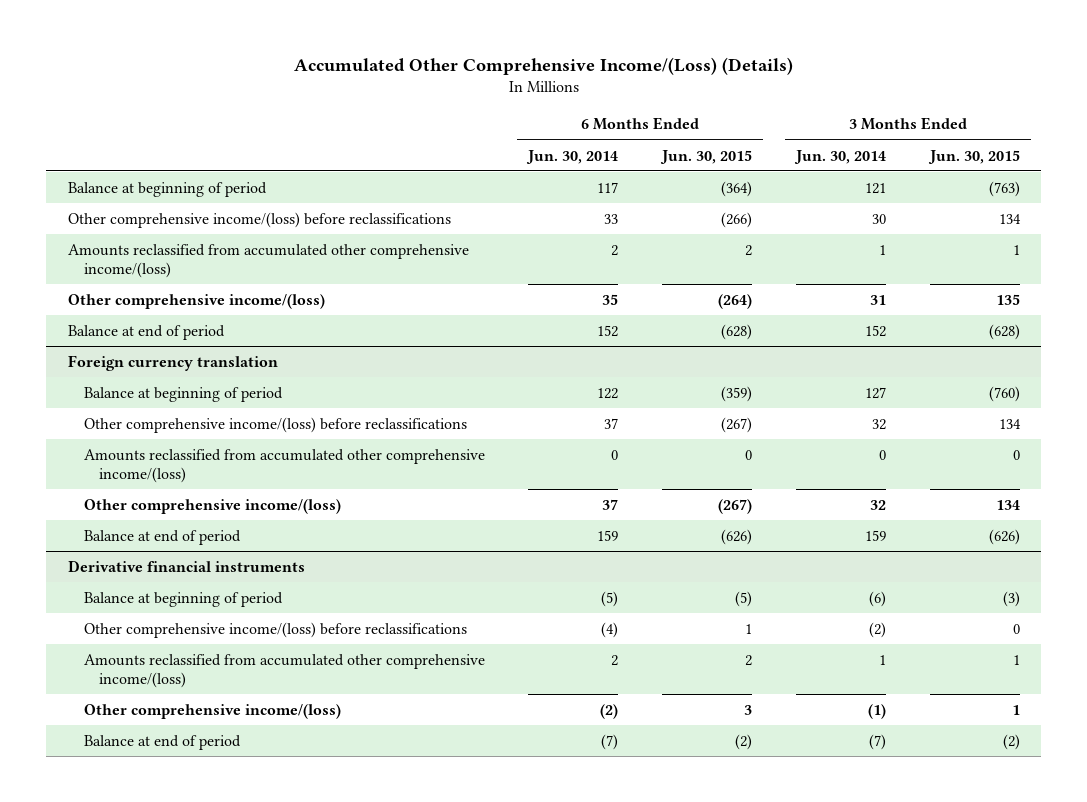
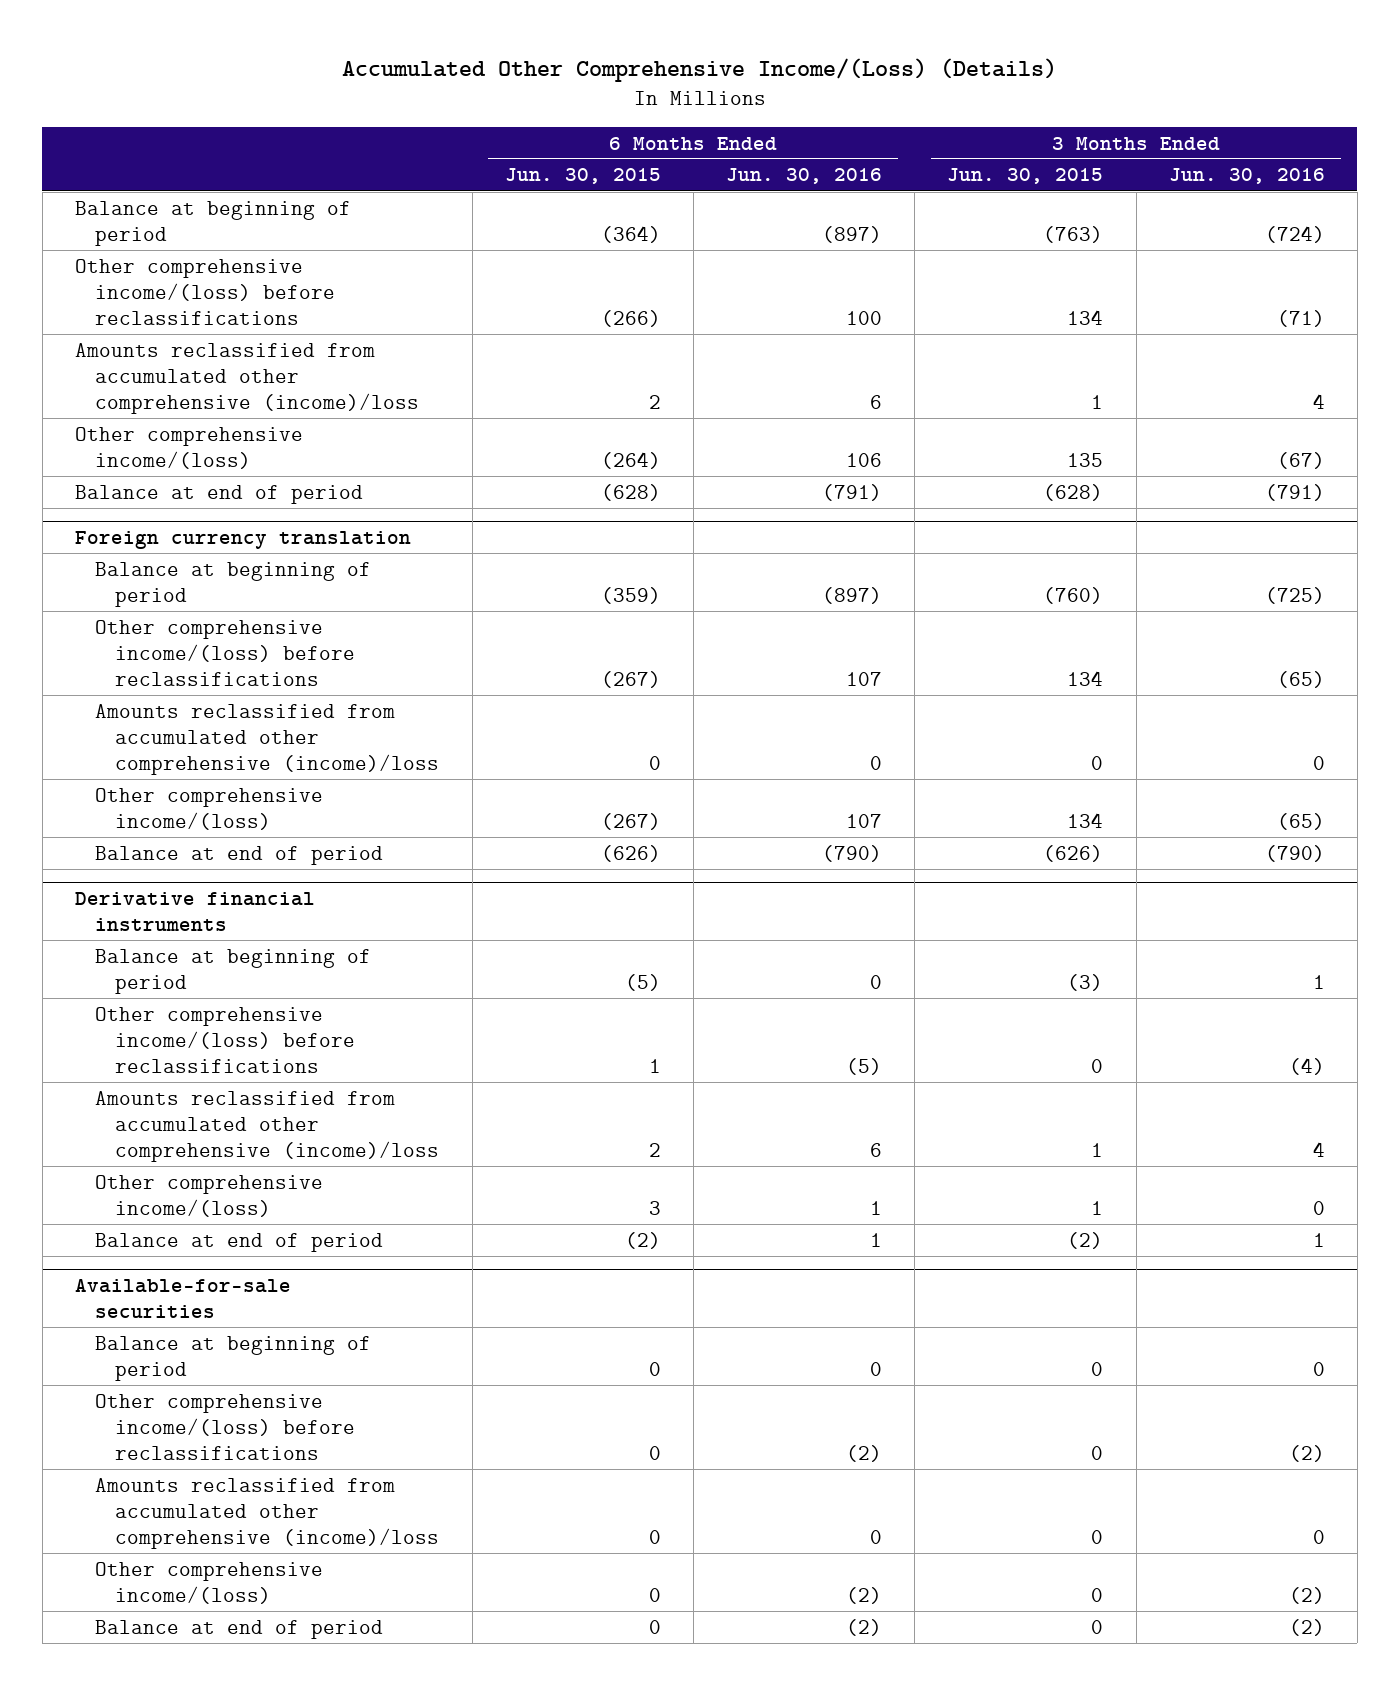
- | 6 Months Ended Jun. 30, 2014 | 6 Months Ended Jun. 30, 2015 | 3 Months Ended Jun. 30, 2014 | 3 Months Ended Jun. 30, 2015
+ | 6 Months Ended Jun. 30, 2015 | 6 Months Ended Jun. 30, 2016 | 3 Months Ended Jun. 30, 2015 | 3 Months Ended Jun. 30, 2016
- Amounts reclassified from accumulated other comprehensive income/(loss) | 2 | 2 | 1 | 1
+ Amounts reclassified from accumulated other comprehensive (income)/loss | 2 | 6 | 1 | 4
@ Foreign currency translation
- Amounts reclassified from accumulated other comprehensive income/(loss) | 0 | 0 | 0 | 0
+ Amounts reclassified from accumulated other comprehensive (income)/loss | 0 | 0 | 0 | 0
@ Derivative financial instruments
- Amounts reclassified from accumulated other comprehensive income/(loss) | 2 | 2 | 1 | 1
+ Amounts reclassified from accumulated other comprehensive (income)/loss | 2 | 6 | 1 | 4
+ Available-for-sale securities
+ Balance at beginning of period | 0 | 0 | 0 | 0
+ Other comprehensive income/(loss) before reclassifications | 0 | (2) | 0 | (2)
+ Amounts reclassified from accumulated other comprehensive (income)/loss | 0 | 0 | 0 | 0
+ Other comprehensive income/(loss) | 0 | (2) | 0 | (2)
+ Balance at end of period | 0 | (2) | 0 | (2)

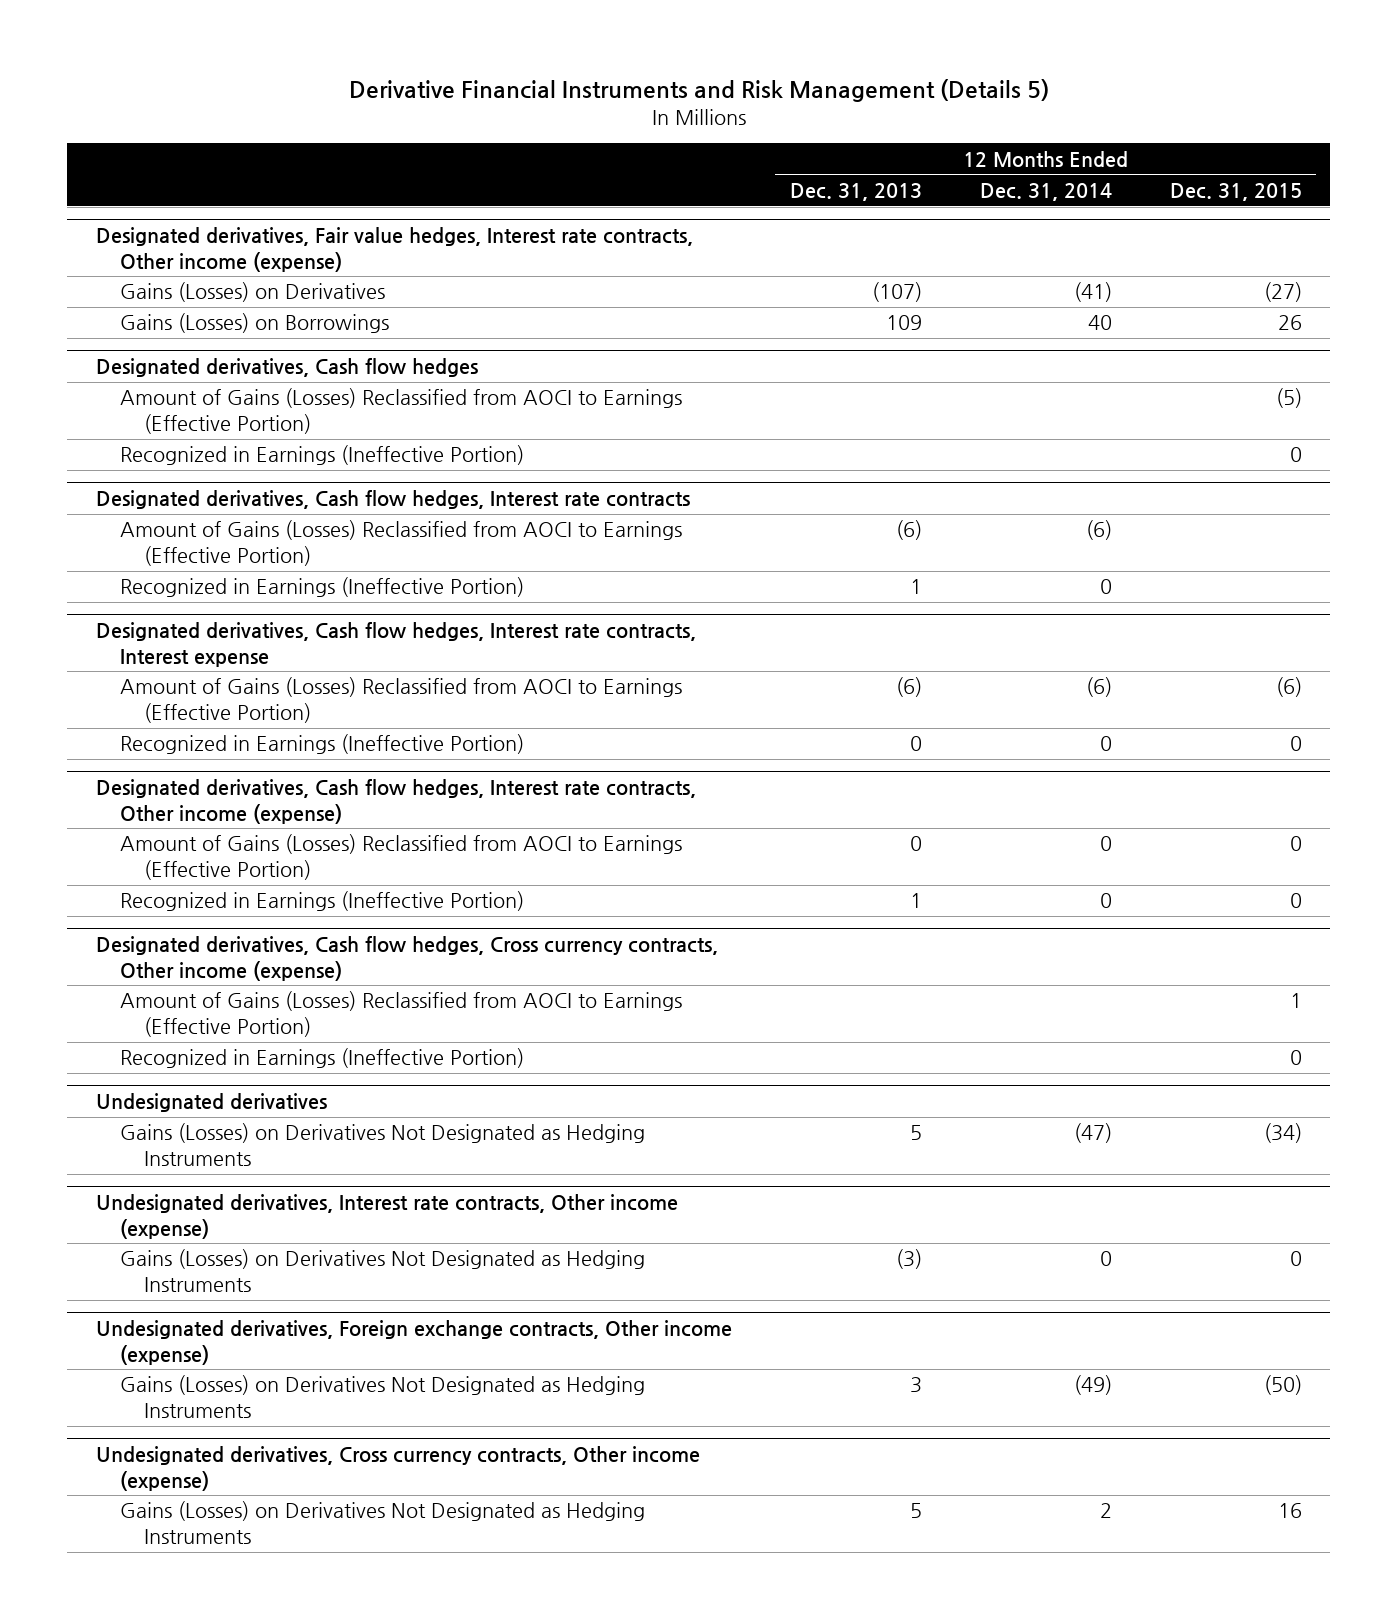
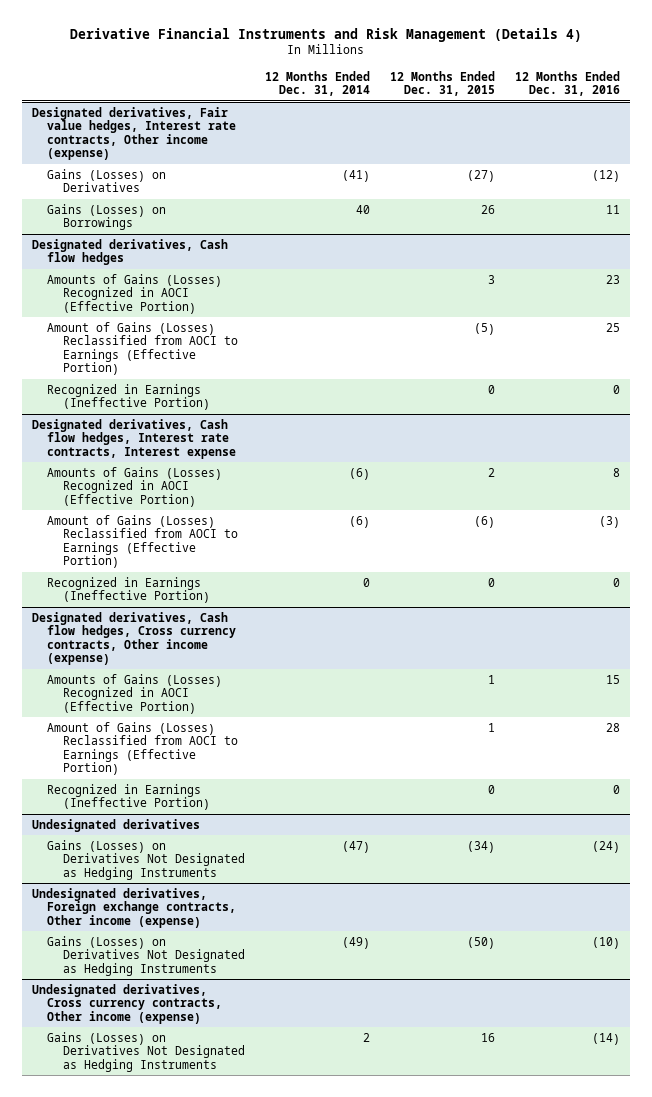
- Derivative Financial Instruments and Risk Management (Details 5)
+ Derivative Financial Instruments and Risk Management (Details 4)
- | 12 Months Ended Dec. 31, 2013 | 12 Months Ended Dec. 31, 2014 | 12 Months Ended Dec. 31, 2015
+ | 12 Months Ended Dec. 31, 2014 | 12 Months Ended Dec. 31, 2015 | 12 Months Ended Dec. 31, 2016
@ Designated derivatives, Cash flow hedges
+ Amounts of Gains (Losses) Recognized in AOCI (Effective Portion) | | 3 | 23
- Designated derivatives, Cash flow hedges, Interest rate contracts
- Amount of Gains (Losses) Reclassified from AOCI to Earnings (Effective Portion) | (6) | (6) |
- Recognized in Earnings (Ineffective Portion) | 1 | 0 |
@ Designated derivatives, Cash flow hedges, Interest rate contracts, Interest expense
+ Amounts of Gains (Losses) Recognized in AOCI (Effective Portion) | (6) | 2 | 8
- Designated derivatives, Cash flow hedges, Interest rate contracts, Other income (expense)
- Amount of Gains (Losses) Reclassified from AOCI to Earnings (Effective Portion) | 0 | 0 | 0
- Recognized in Earnings (Ineffective Portion) | 1 | 0 | 0
@ Designated derivatives, Cash flow hedges, Cross currency contracts, Other income (expense)
+ Amounts of Gains (Losses) Recognized in AOCI (Effective Portion) | | 1 | 15
- Undesignated derivatives, Interest rate contracts, Other income (expense)
- Gains (Losses) on Derivatives Not Designated as Hedging Instruments | (3) | 0 | 0

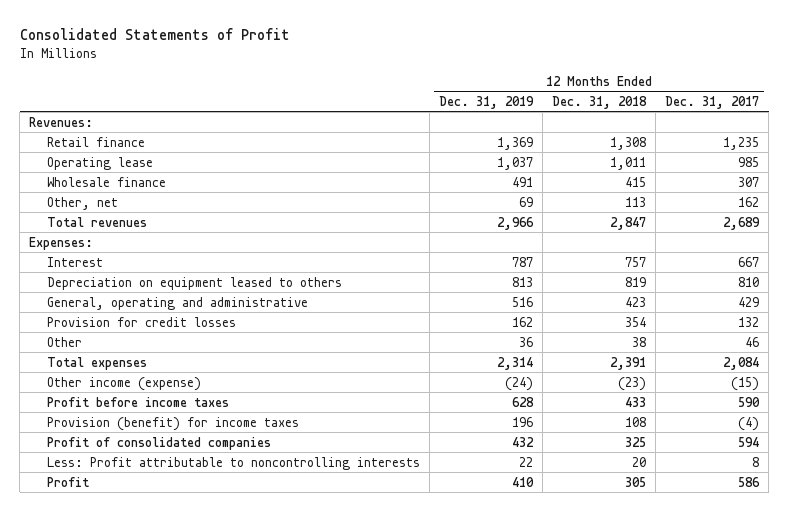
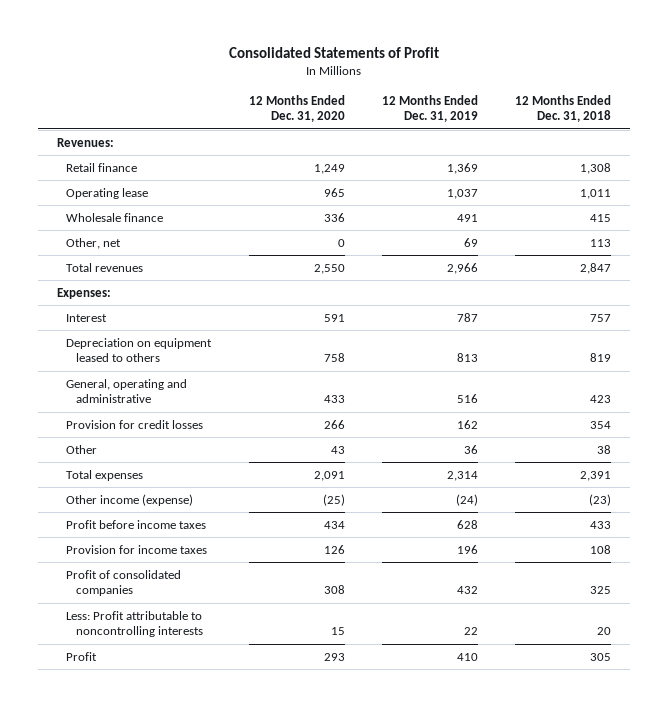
- | 12 Months Ended Dec. 31, 2019 | 12 Months Ended Dec. 31, 2018 | 12 Months Ended Dec. 31, 2017
+ | 12 Months Ended Dec. 31, 2020 | 12 Months Ended Dec. 31, 2019 | 12 Months Ended Dec. 31, 2018
- Provision (benefit) for income taxes | 196 | 108 | (4)
+ Provision for income taxes | 126 | 196 | 108

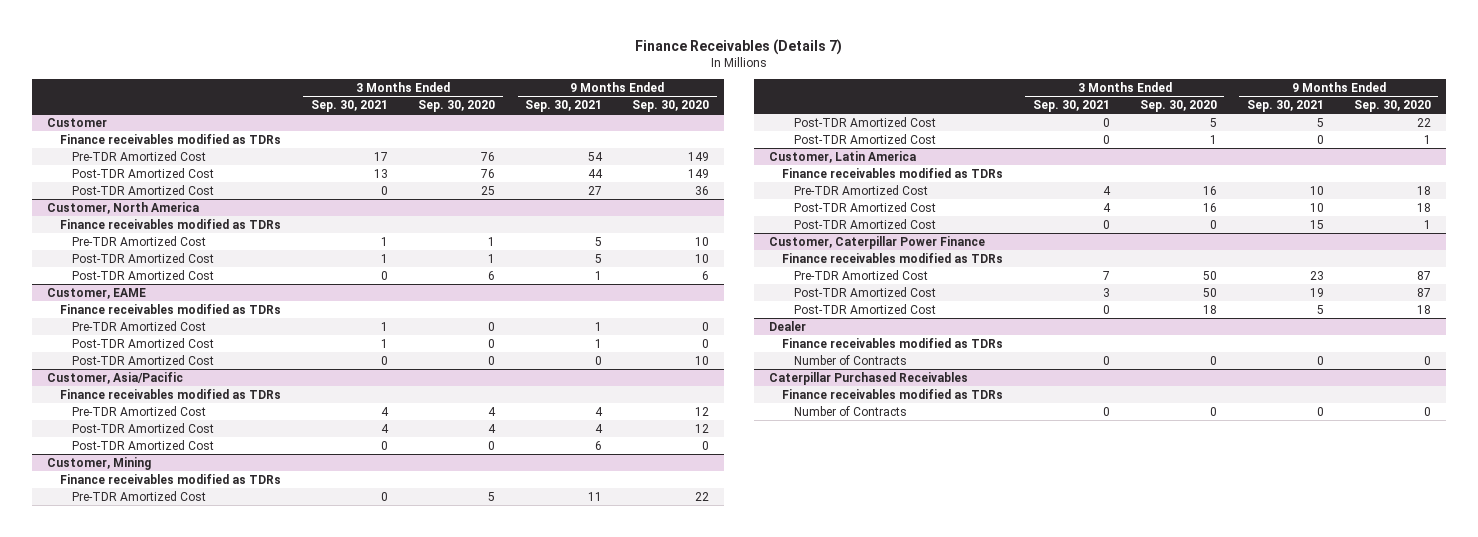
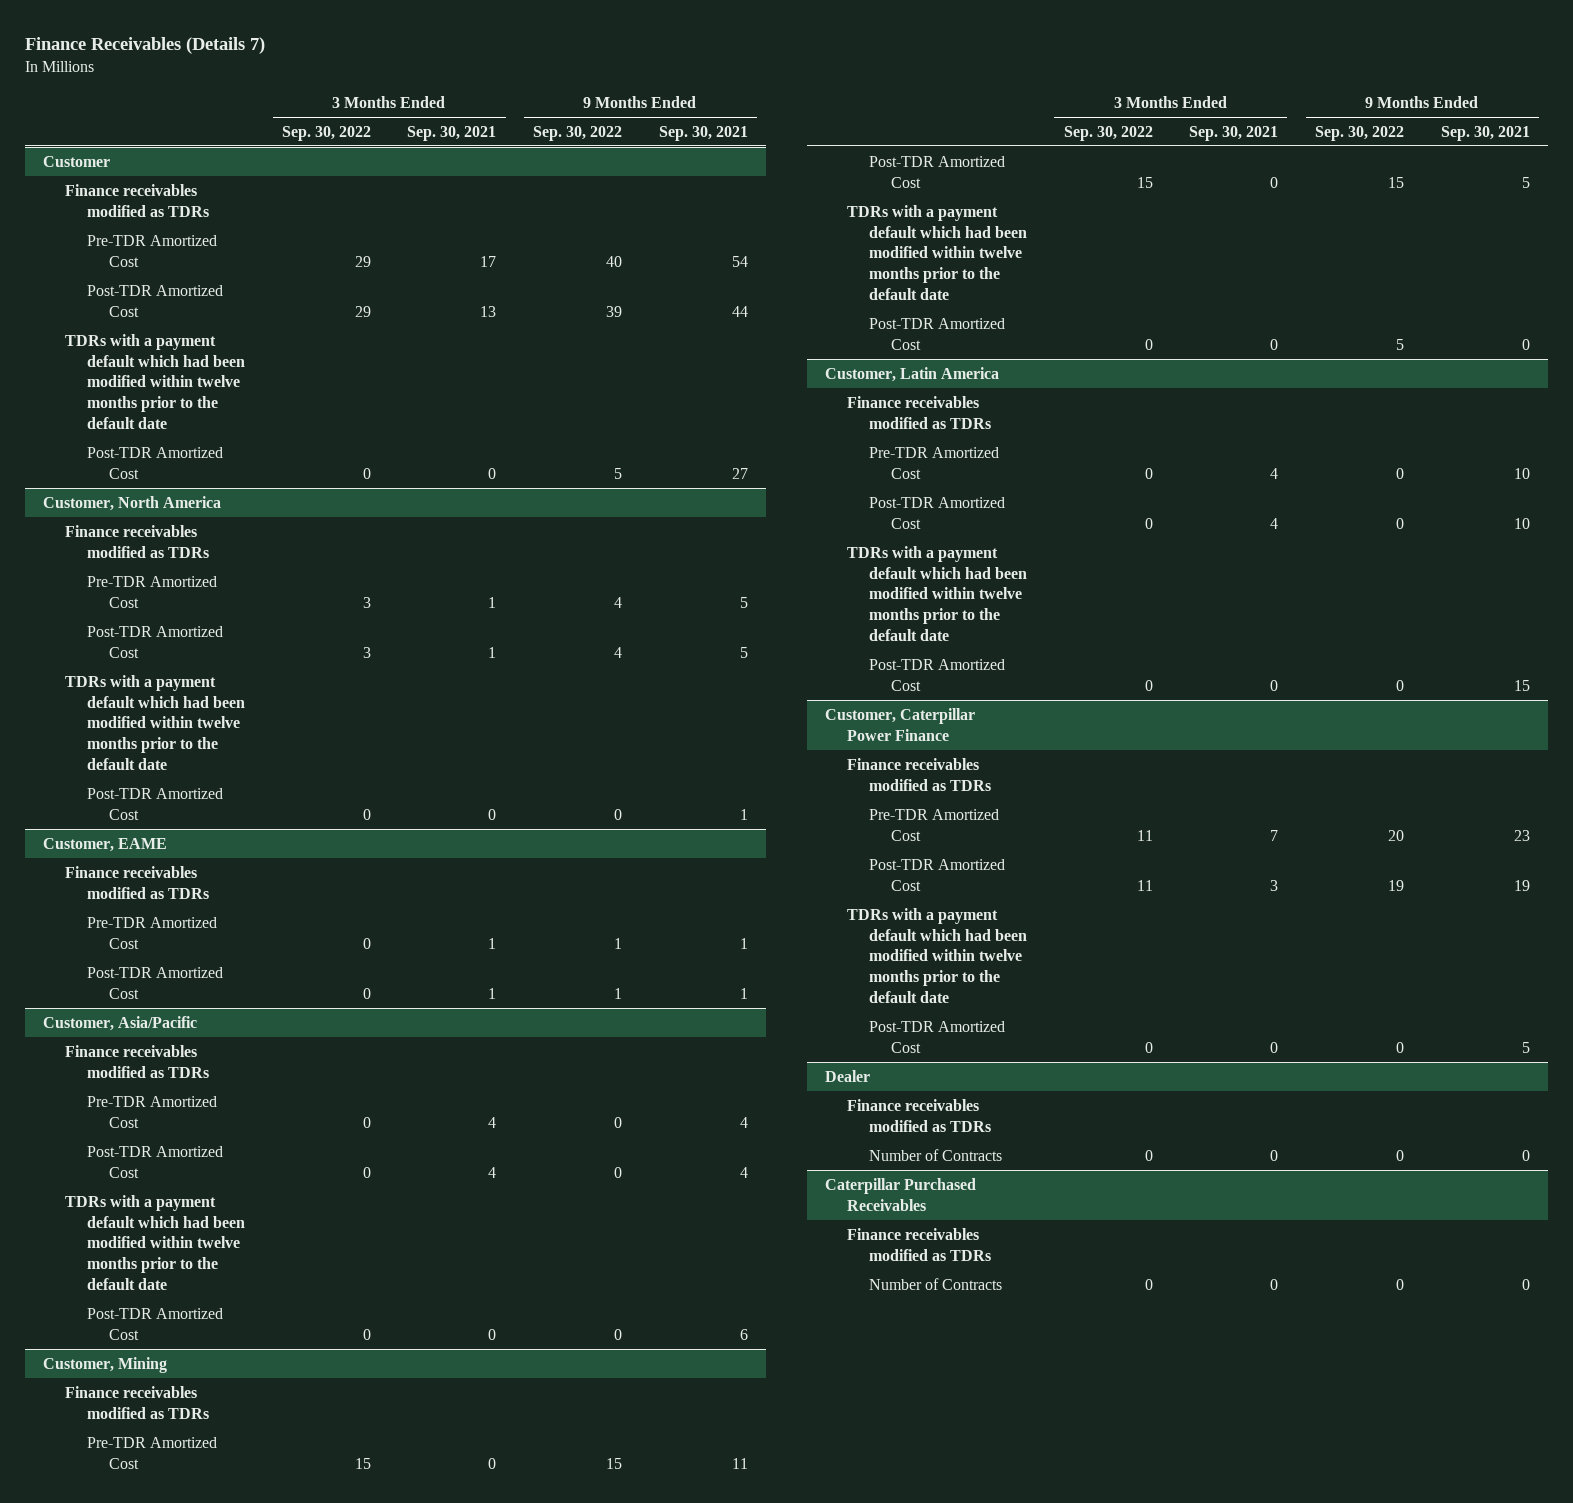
- | 3 Months Ended Sep. 30, 2021 | 3 Months Ended Sep. 30, 2020 | 9 Months Ended Sep. 30, 2021 | 9 Months Ended Sep. 30, 2020
+ | 3 Months Ended Sep. 30, 2022 | 3 Months Ended Sep. 30, 2021 | 9 Months Ended Sep. 30, 2022 | 9 Months Ended Sep. 30, 2021
@ Customer
+ TDRs with a payment default which had been modified within twelve months prior to the default date
@ Customer, North America
+ TDRs with a payment default which had been modified within twelve months prior to the default date
@ Customer, EAME
- Post-TDR Amortized Cost | 0 | 0 | 0 | 10
@ Customer, Asia/Pacific
+ TDRs with a payment default which had been modified within twelve months prior to the default date
@ Customer, Mining
+ TDRs with a payment default which had been modified within twelve months prior to the default date
@ Customer, Latin America
+ TDRs with a payment default which had been modified within twelve months prior to the default date
@ Customer, Caterpillar Power Finance
+ TDRs with a payment default which had been modified within twelve months prior to the default date

